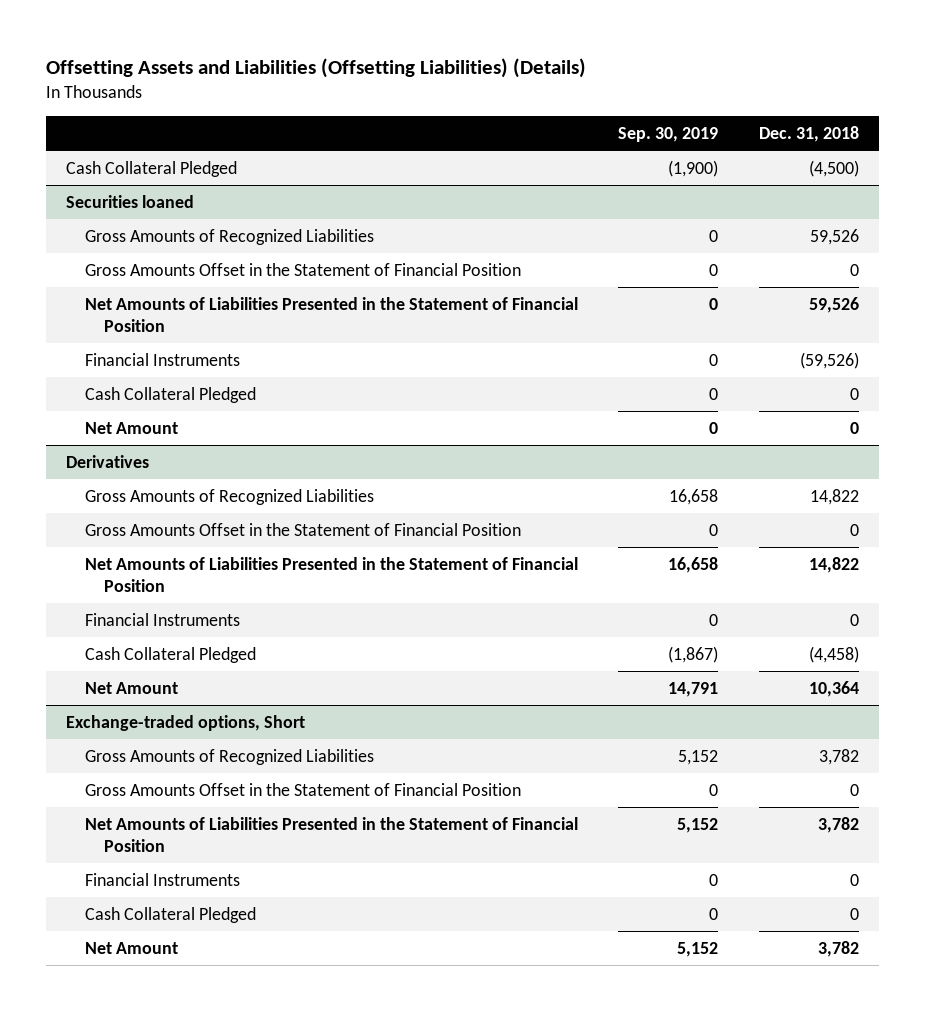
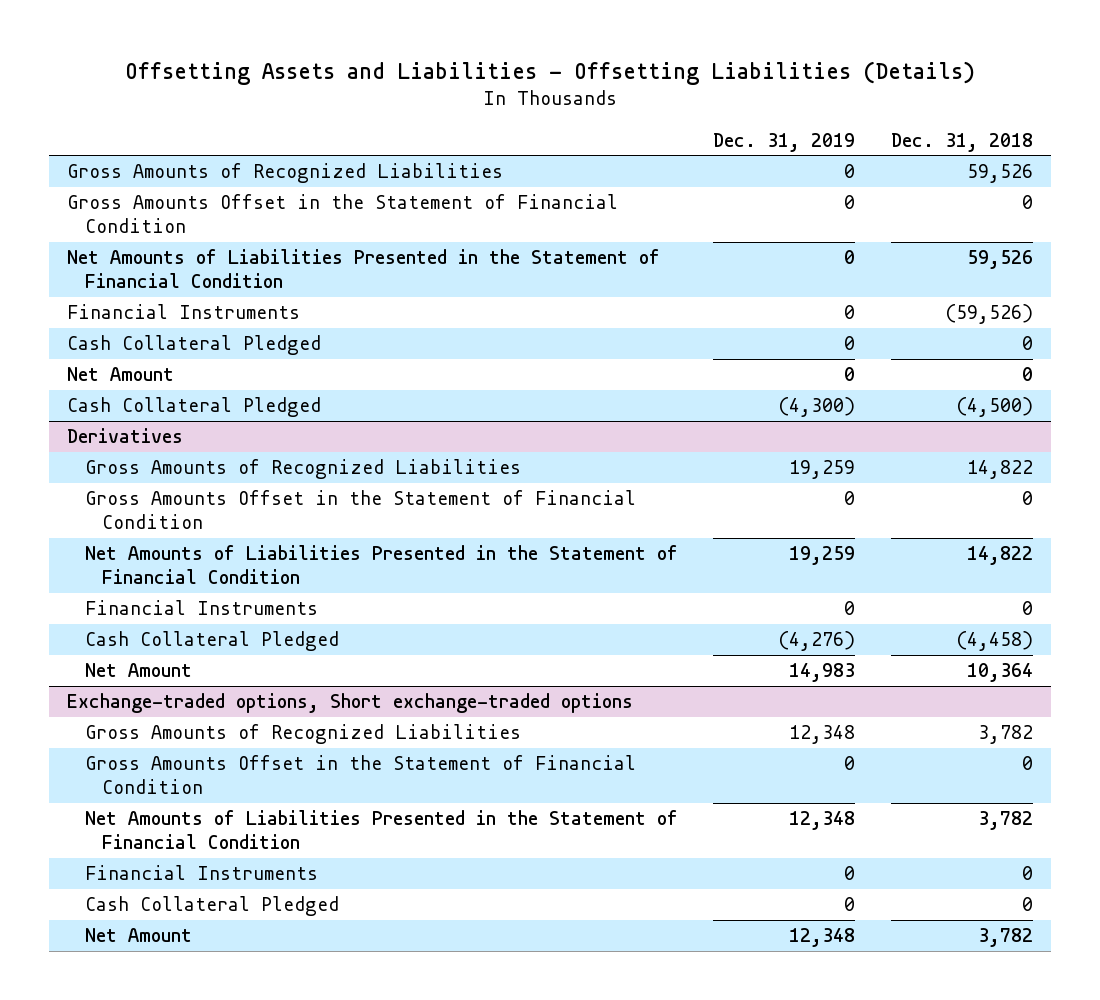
- Offsetting Assets and Liabilities (Offsetting Liabilities) (Details)
+ Offsetting Assets and Liabilities - Offsetting Liabilities (Details)
- | Sep. 30, 2019 | Dec. 31, 2018
+ | Dec. 31, 2019 | Dec. 31, 2018
- Securities loaned
- Gross Amounts Offset in the Statement of Financial Position | 0 | 0
- Net Amounts of Liabilities Presented in the Statement of Financial Position | 0 | 59,526
+ Gross Amounts Offset in the Statement of Financial Condition | 0 | 0
+ Net Amounts of Liabilities Presented in the Statement of Financial Condition | 0 | 59,526
moved down: Cash Collateral Pledged | (4,300) | (4,500)
@ Derivatives
- Gross Amounts Offset in the Statement of Financial Position | 0 | 0
- Net Amounts of Liabilities Presented in the Statement of Financial Position | 16,658 | 14,822
+ Gross Amounts Offset in the Statement of Financial Condition | 0 | 0
+ Net Amounts of Liabilities Presented in the Statement of Financial Condition | 19,259 | 14,822
- Exchange-traded options, Short
+ Exchange-traded options, Short exchange-traded options
- Gross Amounts Offset in the Statement of Financial Position | 0 | 0
- Net Amounts of Liabilities Presented in the Statement of Financial Position | 5,152 | 3,782
+ Gross Amounts Offset in the Statement of Financial Condition | 0 | 0
+ Net Amounts of Liabilities Presented in the Statement of Financial Condition | 12,348 | 3,782

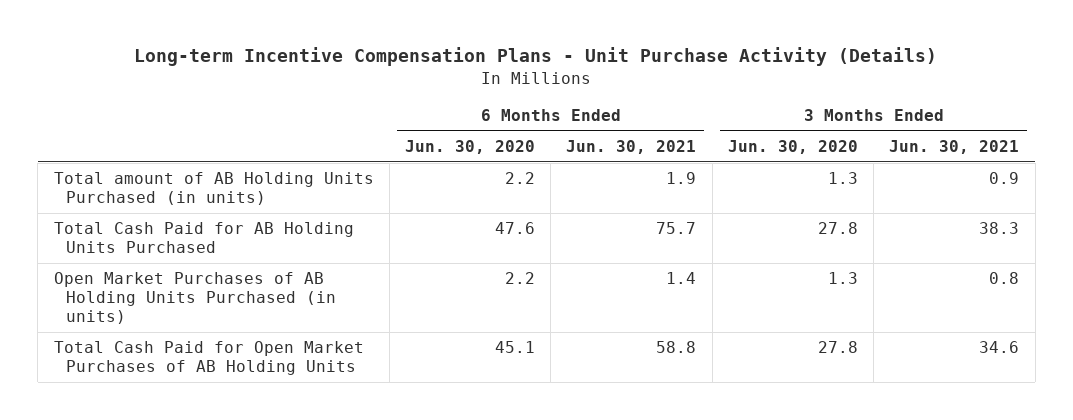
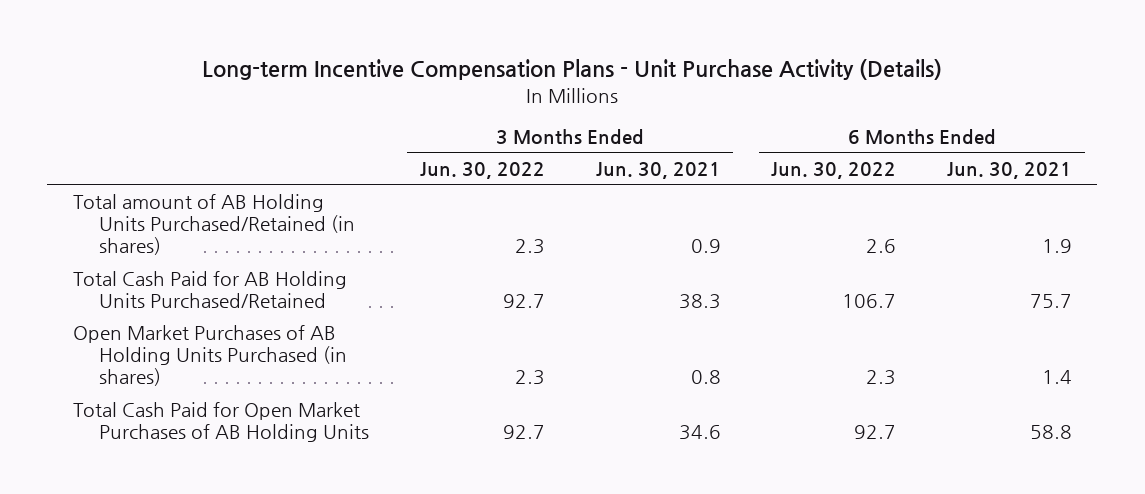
- | 6 Months Ended Jun. 30, 2020 | 6 Months Ended Jun. 30, 2021 | 3 Months Ended Jun. 30, 2020 | 3 Months Ended Jun. 30, 2021
+ | 3 Months Ended Jun. 30, 2022 | 3 Months Ended Jun. 30, 2021 | 6 Months Ended Jun. 30, 2022 | 6 Months Ended Jun. 30, 2021
- Total amount of AB Holding Units Purchased (in units) | 2.2 | 1.9 | 1.3 | 0.9
- Total Cash Paid for AB Holding Units Purchased | 47.6 | 75.7 | 27.8 | 38.3
- Open Market Purchases of AB Holding Units Purchased (in units) | 2.2 | 1.4 | 1.3 | 0.8
+ Total amount of AB Holding Units Purchased/Retained (in shares) | 2.3 | 0.9 | 2.6 | 1.9
+ Total Cash Paid for AB Holding Units Purchased/Retained | 92.7 | 38.3 | 106.7 | 75.7
+ Open Market Purchases of AB Holding Units Purchased (in shares) | 2.3 | 0.8 | 2.3 | 1.4

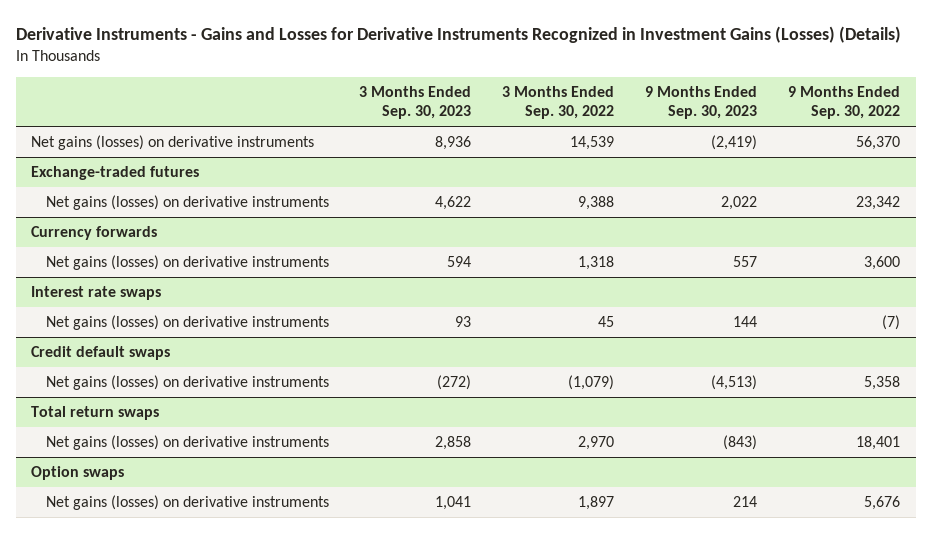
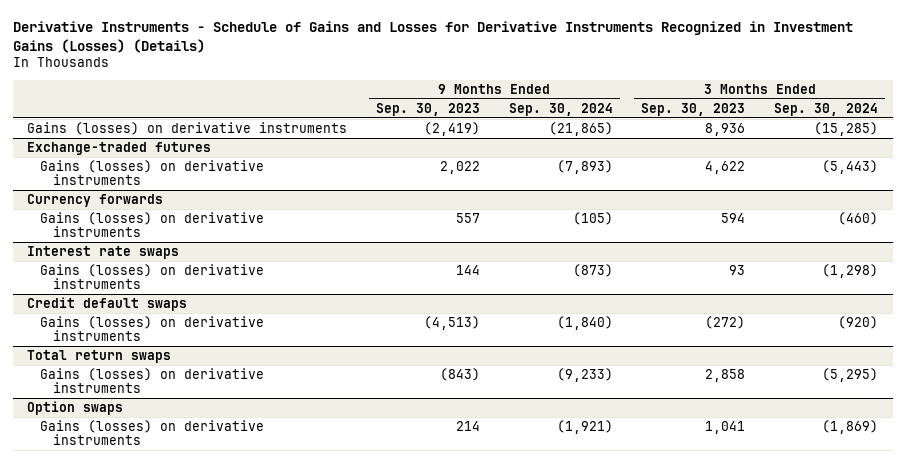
- Derivative Instruments - Gains and Losses for Derivative Instruments Recognized in Investment Gains (Losses) (Details)
+ Derivative Instruments - Schedule of Gains and Losses for Derivative Instruments Recognized in Investment Gains (Losses) (Details)
- | 3 Months Ended Sep. 30, 2023 | 3 Months Ended Sep. 30, 2022 | 9 Months Ended Sep. 30, 2023 | 9 Months Ended Sep. 30, 2022
+ | 9 Months Ended Sep. 30, 2023 | 9 Months Ended Sep. 30, 2024 | 3 Months Ended Sep. 30, 2023 | 3 Months Ended Sep. 30, 2024
- Net gains (losses) on derivative instruments | 8,936 | 14,539 | (2,419) | 56,370
+ Gains (losses) on derivative instruments | (2,419) | (21,865) | 8,936 | (15,285)
@ Exchange-traded futures
- Net gains (losses) on derivative instruments | 4,622 | 9,388 | 2,022 | 23,342
+ Gains (losses) on derivative instruments | 2,022 | (7,893) | 4,622 | (5,443)
@ Currency forwards
- Net gains (losses) on derivative instruments | 594 | 1,318 | 557 | 3,600
+ Gains (losses) on derivative instruments | 557 | (105) | 594 | (460)
@ Interest rate swaps
- Net gains (losses) on derivative instruments | 93 | 45 | 144 | (7)
+ Gains (losses) on derivative instruments | 144 | (873) | 93 | (1,298)
@ Credit default swaps
- Net gains (losses) on derivative instruments | (272) | (1,079) | (4,513) | 5,358
+ Gains (losses) on derivative instruments | (4,513) | (1,840) | (272) | (920)
@ Total return swaps
- Net gains (losses) on derivative instruments | 2,858 | 2,970 | (843) | 18,401
+ Gains (losses) on derivative instruments | (843) | (9,233) | 2,858 | (5,295)
@ Option swaps
- Net gains (losses) on derivative instruments | 1,041 | 1,897 | 214 | 5,676
+ Gains (losses) on derivative instruments | 214 | (1,921) | 1,041 | (1,869)

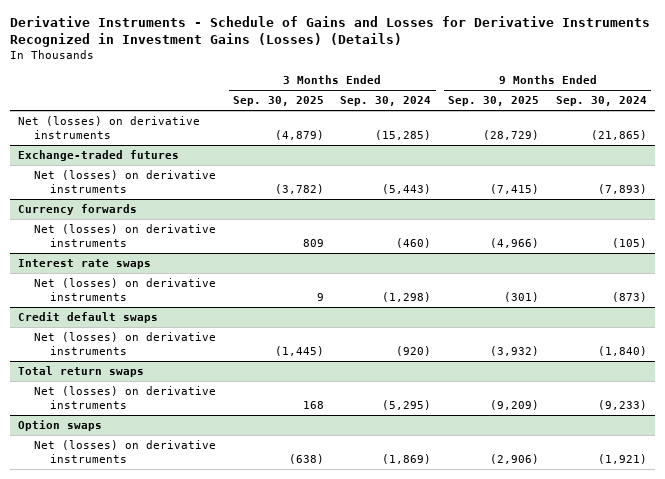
- | 9 Months Ended Sep. 30, 2023 | 9 Months Ended Sep. 30, 2024 | 3 Months Ended Sep. 30, 2023 | 3 Months Ended Sep. 30, 2024
+ | 3 Months Ended Sep. 30, 2025 | 3 Months Ended Sep. 30, 2024 | 9 Months Ended Sep. 30, 2025 | 9 Months Ended Sep. 30, 2024
- Gains (losses) on derivative instruments | (2,419) | (21,865) | 8,936 | (15,285)
+ Net (losses) on derivative instruments | (4,879) | (15,285) | (28,729) | (21,865)
@ Exchange-traded futures
- Gains (losses) on derivative instruments | 2,022 | (7,893) | 4,622 | (5,443)
+ Net (losses) on derivative instruments | (3,782) | (5,443) | (7,415) | (7,893)
@ Currency forwards
- Gains (losses) on derivative instruments | 557 | (105) | 594 | (460)
+ Net (losses) on derivative instruments | 809 | (460) | (4,966) | (105)
@ Interest rate swaps
- Gains (losses) on derivative instruments | 144 | (873) | 93 | (1,298)
+ Net (losses) on derivative instruments | 9 | (1,298) | (301) | (873)
@ Credit default swaps
- Gains (losses) on derivative instruments | (4,513) | (1,840) | (272) | (920)
+ Net (losses) on derivative instruments | (1,445) | (920) | (3,932) | (1,840)
@ Total return swaps
- Gains (losses) on derivative instruments | (843) | (9,233) | 2,858 | (5,295)
+ Net (losses) on derivative instruments | 168 | (5,295) | (9,209) | (9,233)
@ Option swaps
- Gains (losses) on derivative instruments | 214 | (1,921) | 1,041 | (1,869)
+ Net (losses) on derivative instruments | (638) | (1,869) | (2,906) | (1,921)

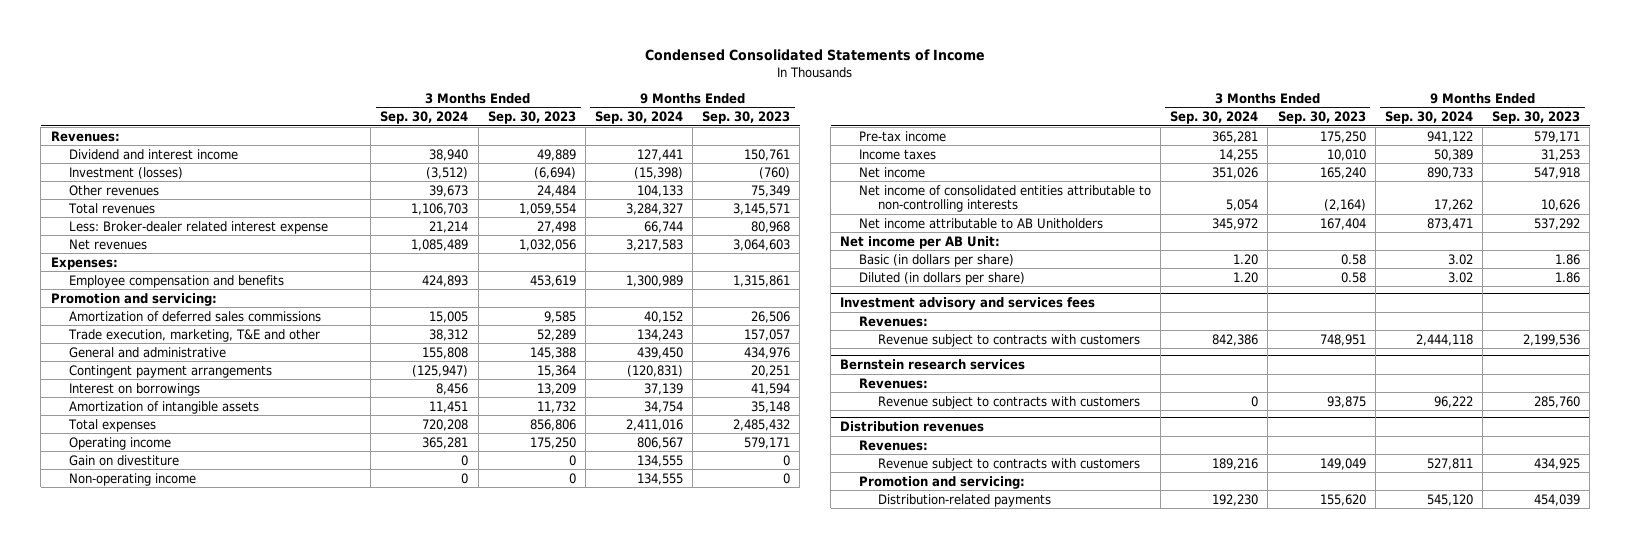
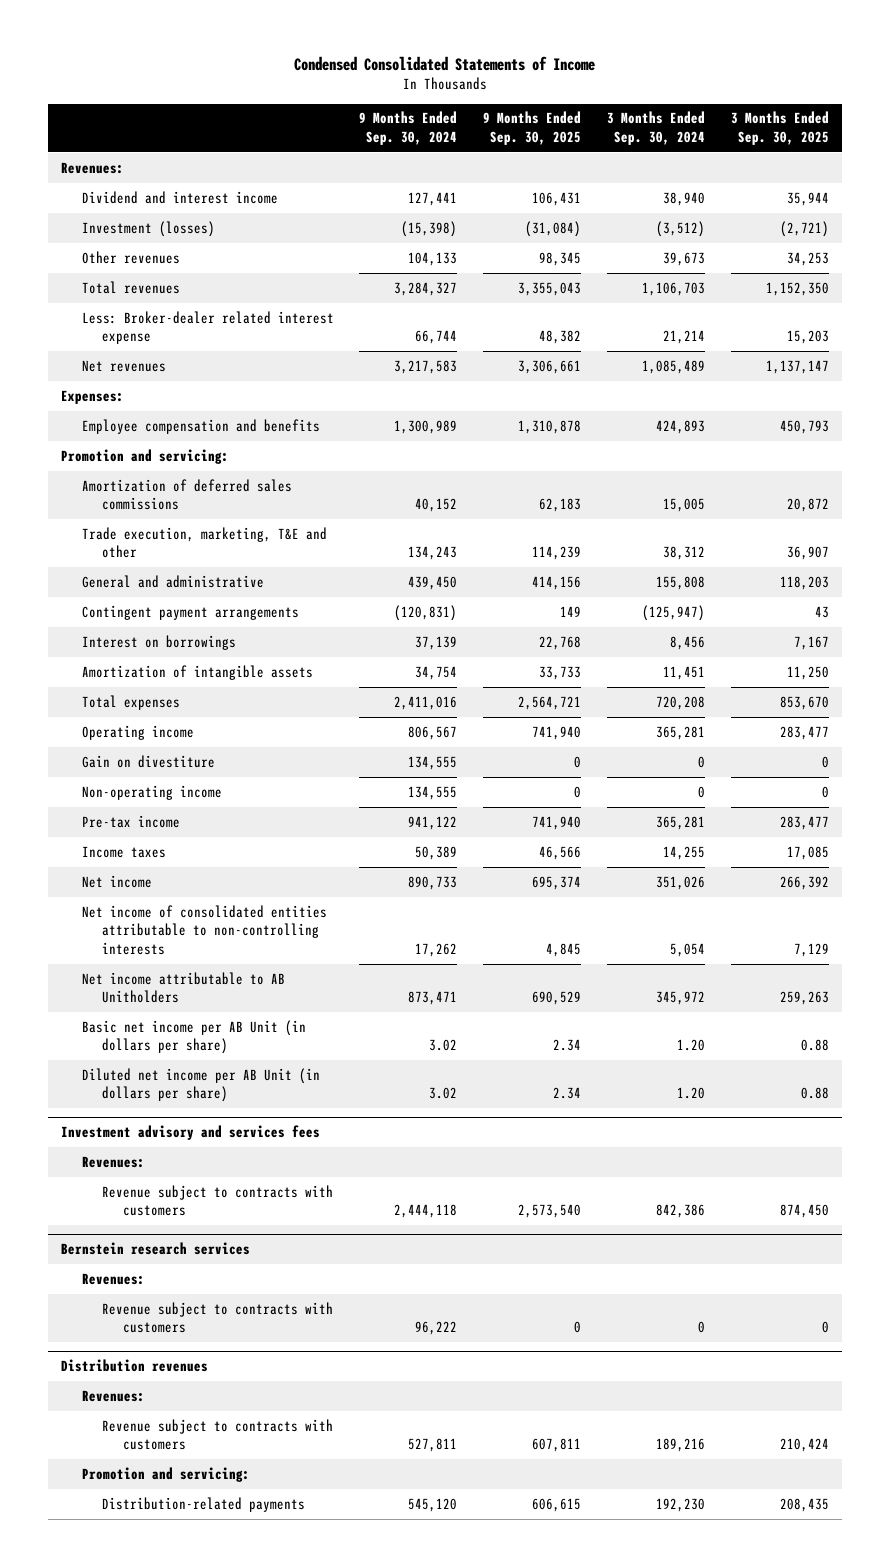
- | 3 Months Ended Sep. 30, 2024 | 3 Months Ended Sep. 30, 2023 | 9 Months Ended Sep. 30, 2024 | 9 Months Ended Sep. 30, 2023
+ | 9 Months Ended Sep. 30, 2024 | 9 Months Ended Sep. 30, 2025 | 3 Months Ended Sep. 30, 2024 | 3 Months Ended Sep. 30, 2025
- Net income per AB Unit:
- Basic (in dollars per share) | 1.20 | 0.58 | 3.02 | 1.86
- Diluted (in dollars per share) | 1.20 | 0.58 | 3.02 | 1.86
+ Basic net income per AB Unit (in dollars per share) | 3.02 | 2.34 | 1.20 | 0.88
+ Diluted net income per AB Unit (in dollars per share) | 3.02 | 2.34 | 1.20 | 0.88

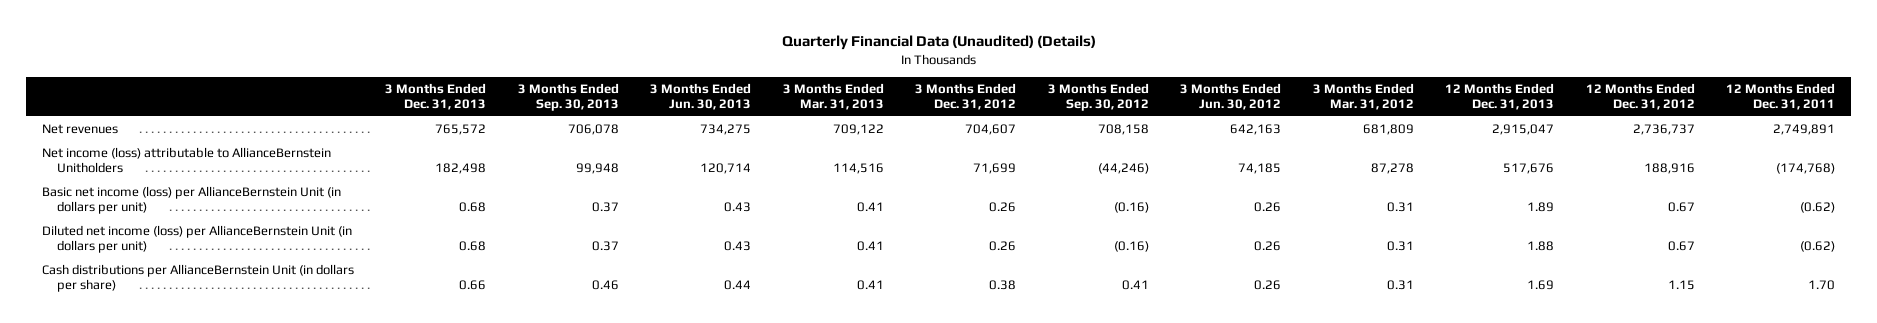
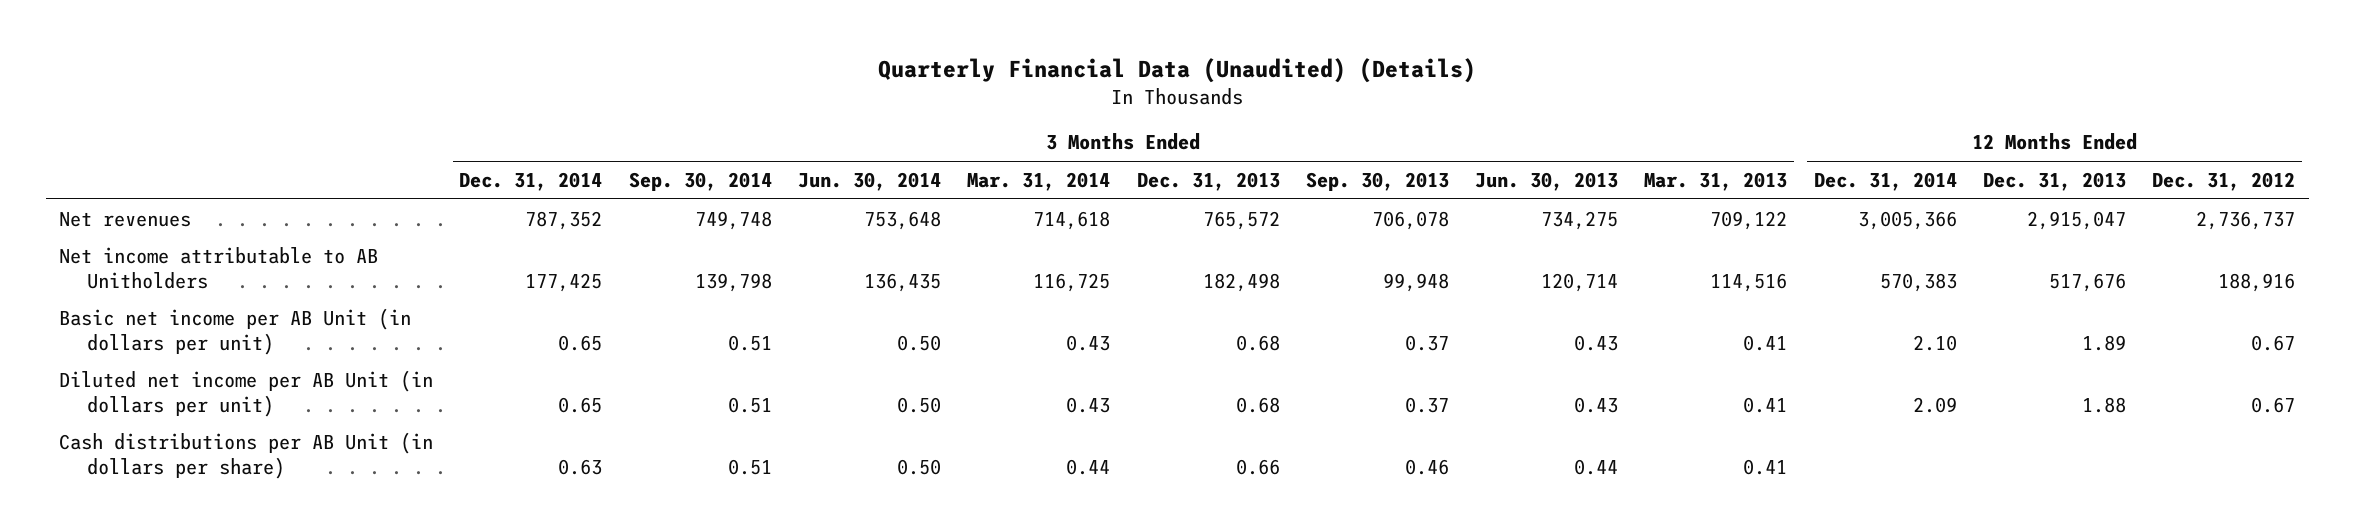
- | 3 Months Ended Dec. 31, 2013 | 3 Months Ended Sep. 30, 2013 | 3 Months Ended Jun. 30, 2013 | 3 Months Ended Mar. 31, 2013 | 3 Months Ended Dec. 31, 2012 | 3 Months Ended Sep. 30, 2012 | 3 Months Ended Jun. 30, 2012 | 3 Months Ended Mar. 31, 2012 | 12 Months Ended Dec. 31, 2013 | 12 Months Ended Dec. 31, 2012 | 12 Months Ended Dec. 31, 2011
+ | 3 Months Ended Dec. 31, 2014 | 3 Months Ended Sep. 30, 2014 | 3 Months Ended Jun. 30, 2014 | 3 Months Ended Mar. 31, 2014 | 3 Months Ended Dec. 31, 2013 | 3 Months Ended Sep. 30, 2013 | 3 Months Ended Jun. 30, 2013 | 3 Months Ended Mar. 31, 2013 | 12 Months Ended Dec. 31, 2014 | 12 Months Ended Dec. 31, 2013 | 12 Months Ended Dec. 31, 2012
- Net income (loss) attributable to AllianceBernstein Unitholders | 182,498 | 99,948 | 120,714 | 114,516 | 71,699 | (44,246) | 74,185 | 87,278 | 517,676 | 188,916 | (174,768)
- Basic net income (loss) per AllianceBernstein Unit (in dollars per unit) | 0.68 | 0.37 | 0.43 | 0.41 | 0.26 | (0.16) | 0.26 | 0.31 | 1.89 | 0.67 | (0.62)
- Diluted net income (loss) per AllianceBernstein Unit (in dollars per unit) | 0.68 | 0.37 | 0.43 | 0.41 | 0.26 | (0.16) | 0.26 | 0.31 | 1.88 | 0.67 | (0.62)
- Cash distributions per AllianceBernstein Unit (in dollars per share) | 0.66 | 0.46 | 0.44 | 0.41 | 0.38 | 0.41 | 0.26 | 0.31 | 1.69 | 1.15 | 1.70
+ Net income attributable to AB Unitholders | 177,425 | 139,798 | 136,435 | 116,725 | 182,498 | 99,948 | 120,714 | 114,516 | 570,383 | 517,676 | 188,916
+ Basic net income per AB Unit (in dollars per unit) | 0.65 | 0.51 | 0.50 | 0.43 | 0.68 | 0.37 | 0.43 | 0.41 | 2.10 | 1.89 | 0.67
+ Diluted net income per AB Unit (in dollars per unit) | 0.65 | 0.51 | 0.50 | 0.43 | 0.68 | 0.37 | 0.43 | 0.41 | 2.09 | 1.88 | 0.67
+ Cash distributions per AB Unit (in dollars per share) | 0.63 | 0.51 | 0.50 | 0.44 | 0.66 | 0.46 | 0.44 | 0.41 | | |

